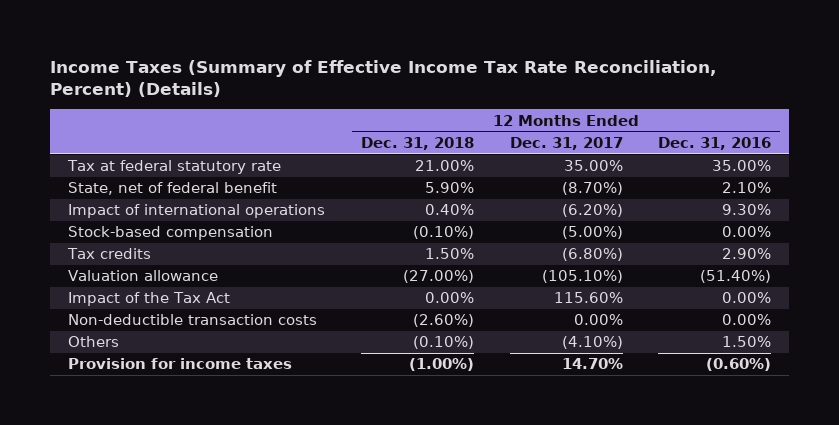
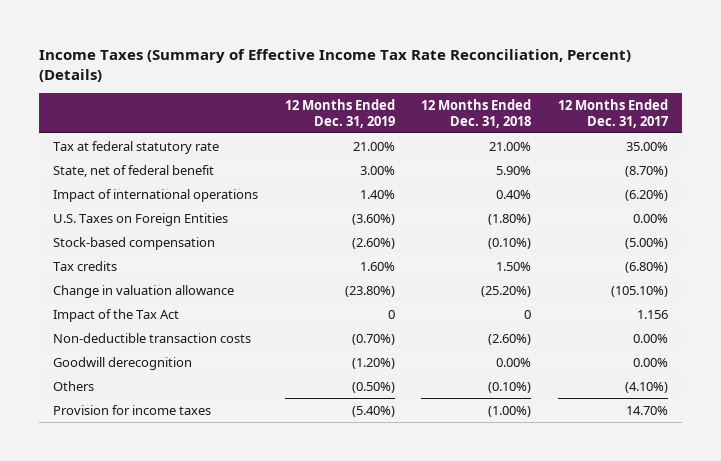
- | 12 Months Ended Dec. 31, 2018 | 12 Months Ended Dec. 31, 2017 | 12 Months Ended Dec. 31, 2016
+ | 12 Months Ended Dec. 31, 2019 | 12 Months Ended Dec. 31, 2018 | 12 Months Ended Dec. 31, 2017
+ U.S. Taxes on Foreign Entities | (3.60%) | (1.80%) | 0.00%
- Valuation allowance | (27.00%) | (105.10%) | (51.40%)
- Impact of the Tax Act | 0.00% | 115.60% | 0.00%
+ Change in valuation allowance | (23.80%) | (25.20%) | (105.10%)
+ Impact of the Tax Act | 0 | 0 | 1.156
+ Goodwill derecognition | (1.20%) | 0.00% | 0.00%

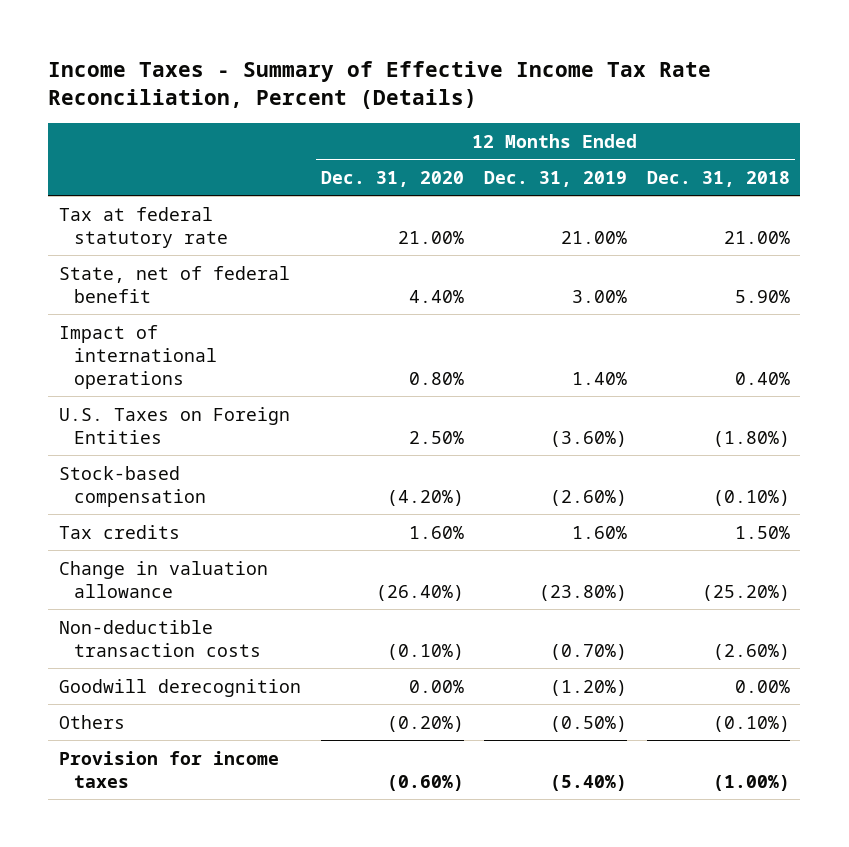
- Income Taxes (Summary of Effective Income Tax Rate Reconciliation, Percent) (Details)
+ Income Taxes - Summary of Effective Income Tax Rate Reconciliation, Percent (Details)
- | 12 Months Ended Dec. 31, 2019 | 12 Months Ended Dec. 31, 2018 | 12 Months Ended Dec. 31, 2017
+ | 12 Months Ended Dec. 31, 2020 | 12 Months Ended Dec. 31, 2019 | 12 Months Ended Dec. 31, 2018
- Impact of the Tax Act | 0 | 0 | 1.156

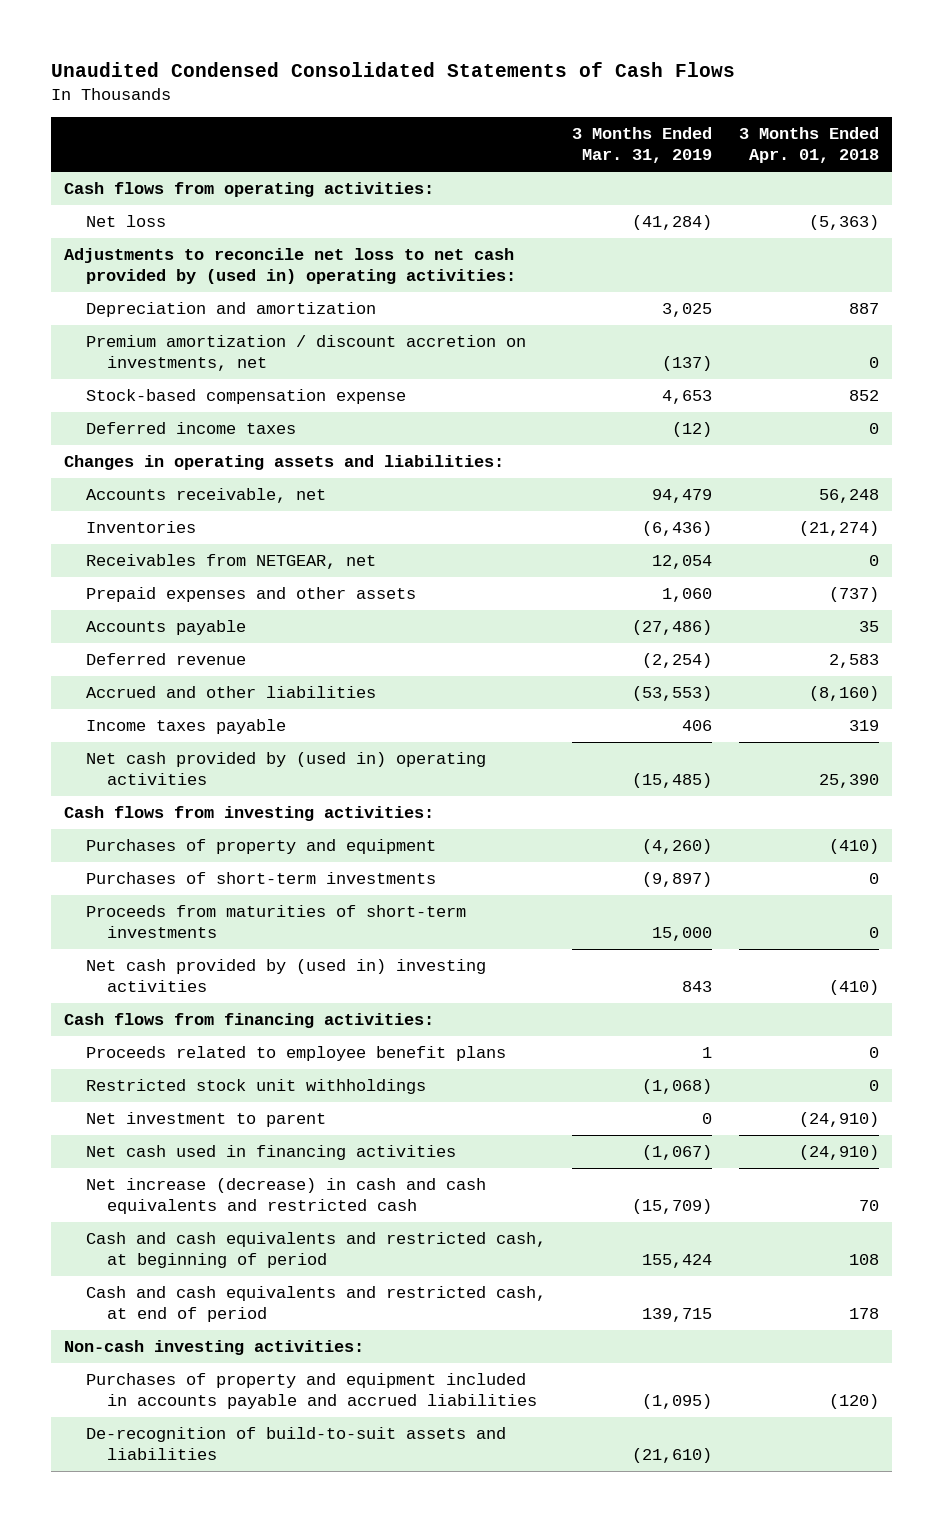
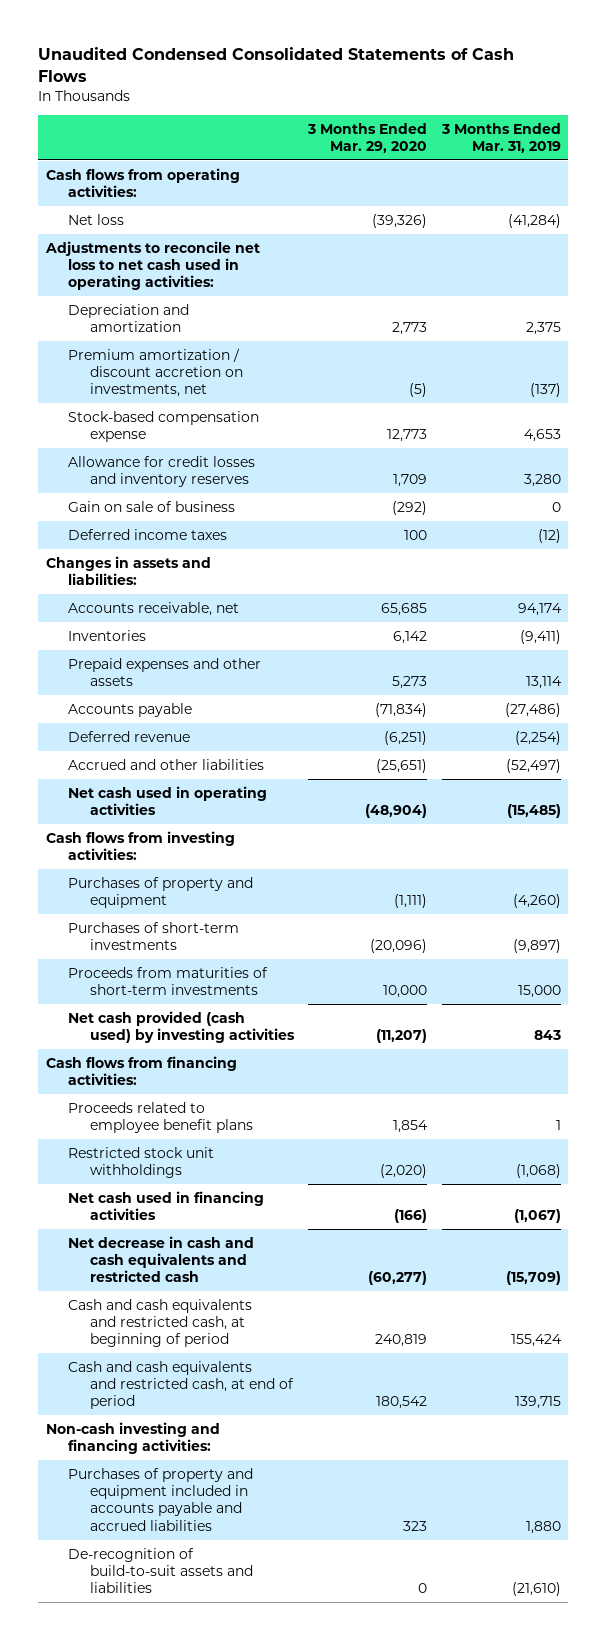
- | 3 Months Ended Mar. 31, 2019 | 3 Months Ended Apr. 01, 2018
+ | 3 Months Ended Mar. 29, 2020 | 3 Months Ended Mar. 31, 2019
- Adjustments to reconcile net loss to net cash provided by (used in) operating activities:
- Depreciation and amortization | 3,025 | 887
+ Adjustments to reconcile net loss to net cash used in operating activities:
+ Depreciation and amortization | 2,773 | 2,375
+ Allowance for credit losses and inventory reserves | 1,709 | 3,280
+ Gain on sale of business | (292) | 0
- Changes in operating assets and liabilities:
- Accounts receivable, net | 94,479 | 56,248
- Inventories | (6,436) | (21,274)
- Receivables from NETGEAR, net | 12,054 | 0
- Prepaid expenses and other assets | 1,060 | (737)
+ Changes in assets and liabilities:
+ Accounts receivable, net | 65,685 | 94,174
+ Inventories | 6,142 | (9,411)
+ Prepaid expenses and other assets | 5,273 | 13,114
- Accrued and other liabilities | (53,553) | (8,160)
- Income taxes payable | 406 | 319
- Net cash provided by (used in) operating activities | (15,485) | 25,390
+ Accrued and other liabilities | (25,651) | (52,497)
+ Net cash used in operating activities | (48,904) | (15,485)
- Net cash provided by (used in) investing activities | 843 | (410)
+ Net cash provided (cash used) by investing activities | (11,207) | 843
- Net investment to parent | 0 | (24,910)
- Net increase (decrease) in cash and cash equivalents and restricted cash | (15,709) | 70
+ Net decrease in cash and cash equivalents and restricted cash | (60,277) | (15,709)
- Non-cash investing activities:
- Purchases of property and equipment included in accounts payable and accrued liabilities | (1,095) | (120)
+ Non-cash investing and financing activities:
+ Purchases of property and equipment included in accounts payable and accrued liabilities | 323 | 1,880

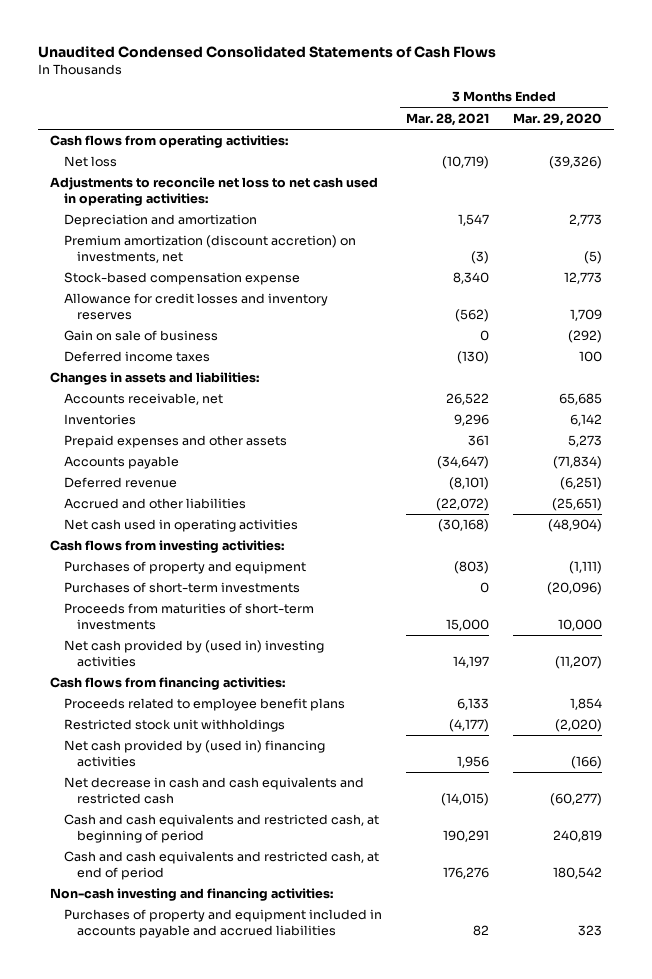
- | 3 Months Ended Mar. 29, 2020 | 3 Months Ended Mar. 31, 2019
+ | 3 Months Ended Mar. 28, 2021 | 3 Months Ended Mar. 29, 2020
- Premium amortization / discount accretion on investments, net | (5) | (137)
+ Premium amortization (discount accretion) on investments, net | (3) | (5)
- Net cash provided (cash used) by investing activities | (11,207) | 843
+ Net cash provided by (used in) investing activities | 14,197 | (11,207)
- Net cash used in financing activities | (166) | (1,067)
+ Net cash provided by (used in) financing activities | 1,956 | (166)
- De-recognition of build-to-suit assets and liabilities | 0 | (21,610)

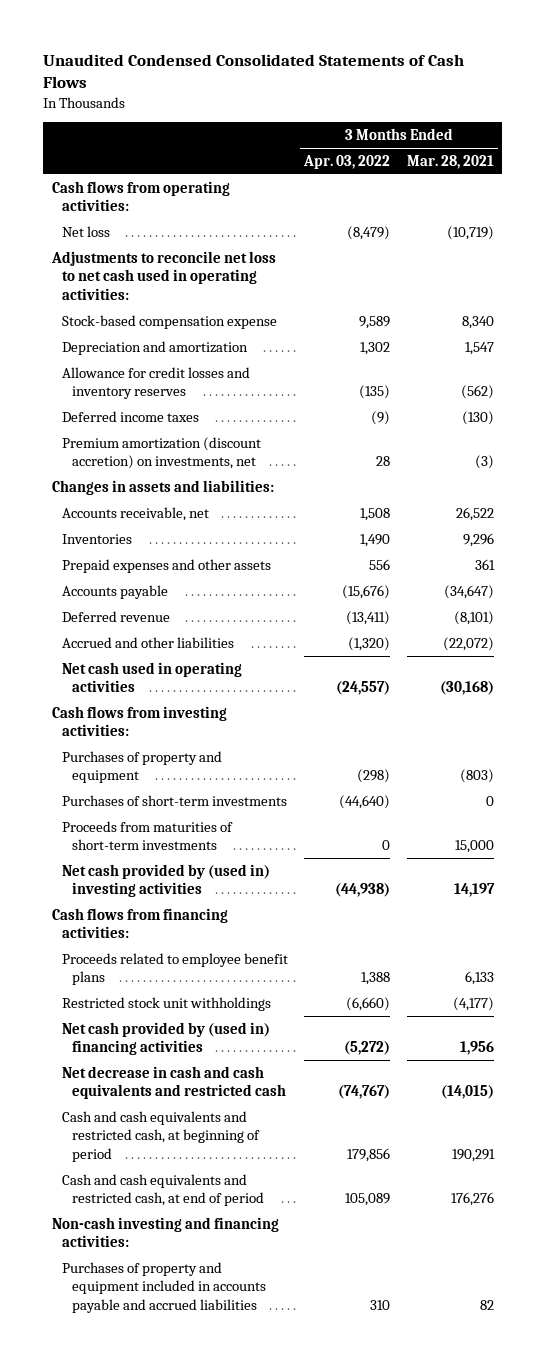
- | 3 Months Ended Mar. 28, 2021 | 3 Months Ended Mar. 29, 2020
+ | 3 Months Ended Apr. 03, 2022 | 3 Months Ended Mar. 28, 2021
moved down: Depreciation and amortization | 1,302 | 1,547
- Gain on sale of business | 0 | (292)
moved down: Premium amortization (discount accretion) on investments, net | 28 | (3)

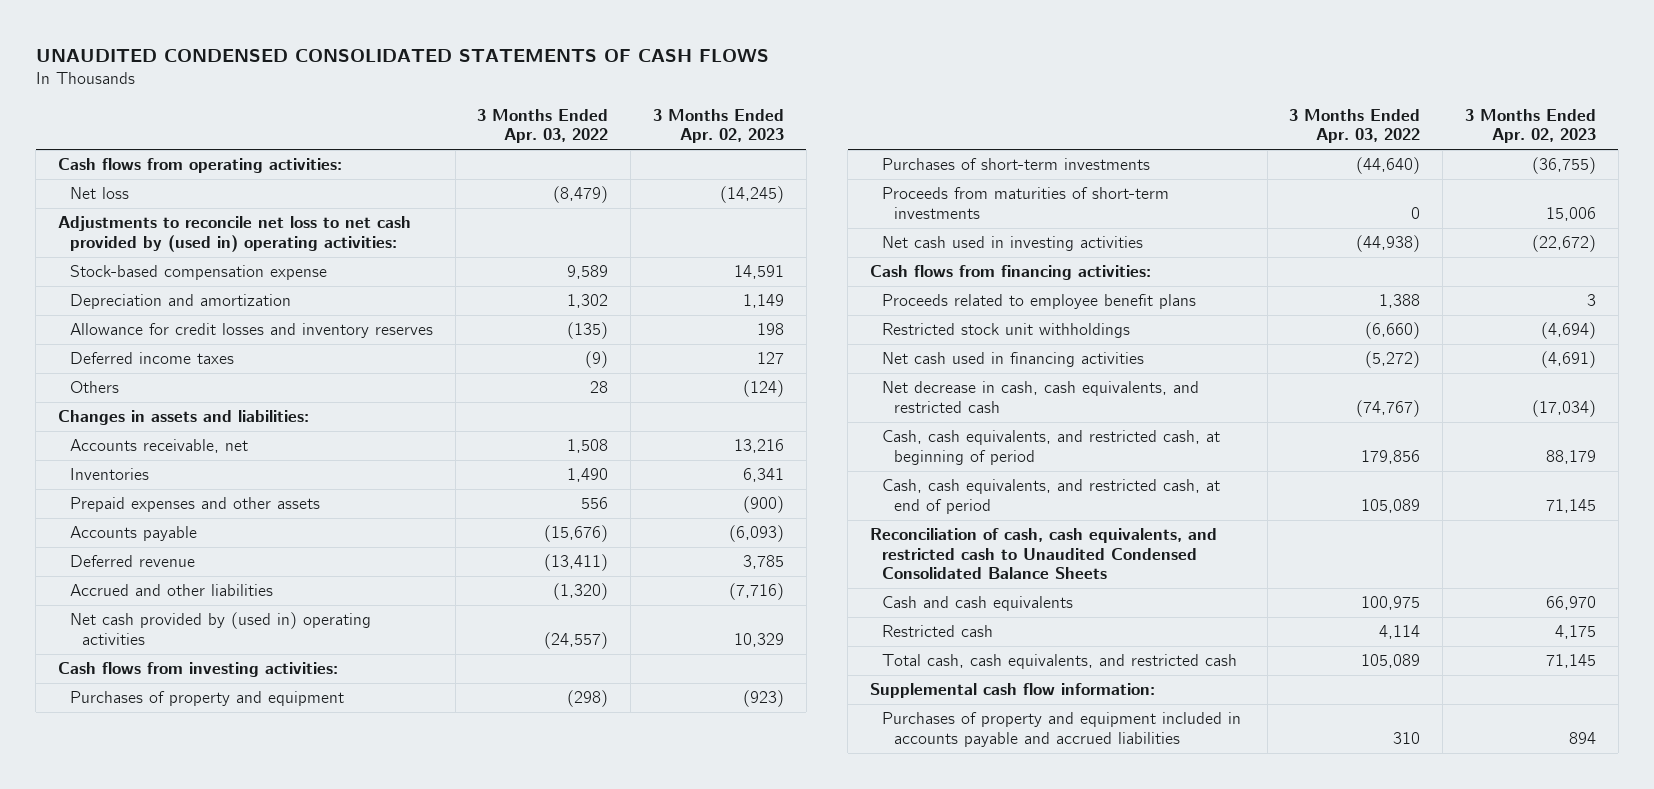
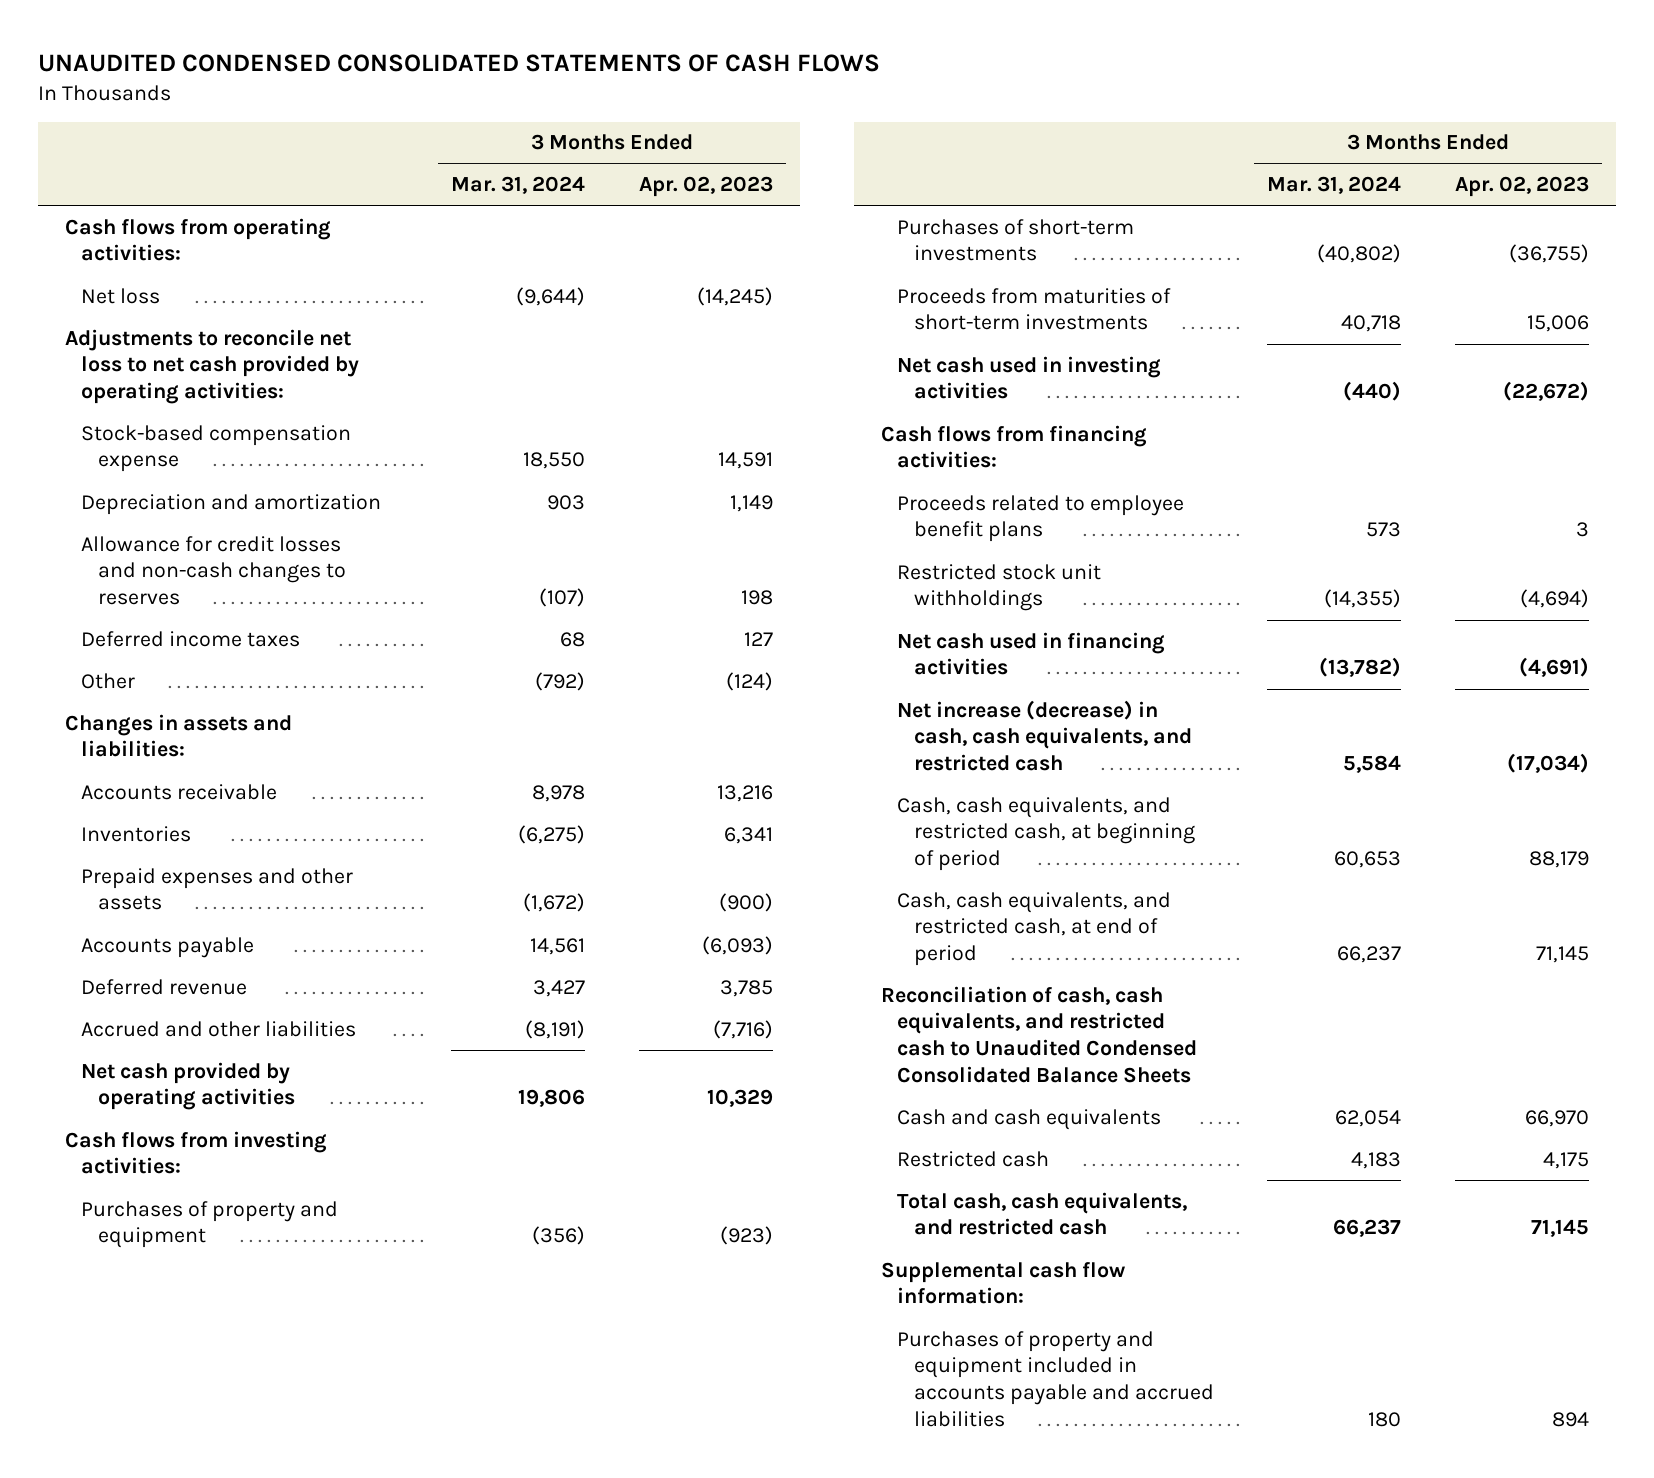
- | 3 Months Ended Apr. 03, 2022 | 3 Months Ended Apr. 02, 2023
+ | 3 Months Ended Mar. 31, 2024 | 3 Months Ended Apr. 02, 2023
- Adjustments to reconcile net loss to net cash provided by (used in) operating activities:
+ Adjustments to reconcile net loss to net cash provided by operating activities:
- Allowance for credit losses and inventory reserves | (135) | 198
+ Allowance for credit losses and non-cash changes to reserves | (107) | 198
- Others | 28 | (124)
+ Other | (792) | (124)
- Accounts receivable, net | 1,508 | 13,216
+ Accounts receivable | 8,978 | 13,216
- Net cash provided by (used in) operating activities | (24,557) | 10,329
+ Net cash provided by operating activities | 19,806 | 10,329
- Net decrease in cash, cash equivalents, and restricted cash | (74,767) | (17,034)
+ Net increase (decrease) in cash, cash equivalents, and restricted cash | 5,584 | (17,034)

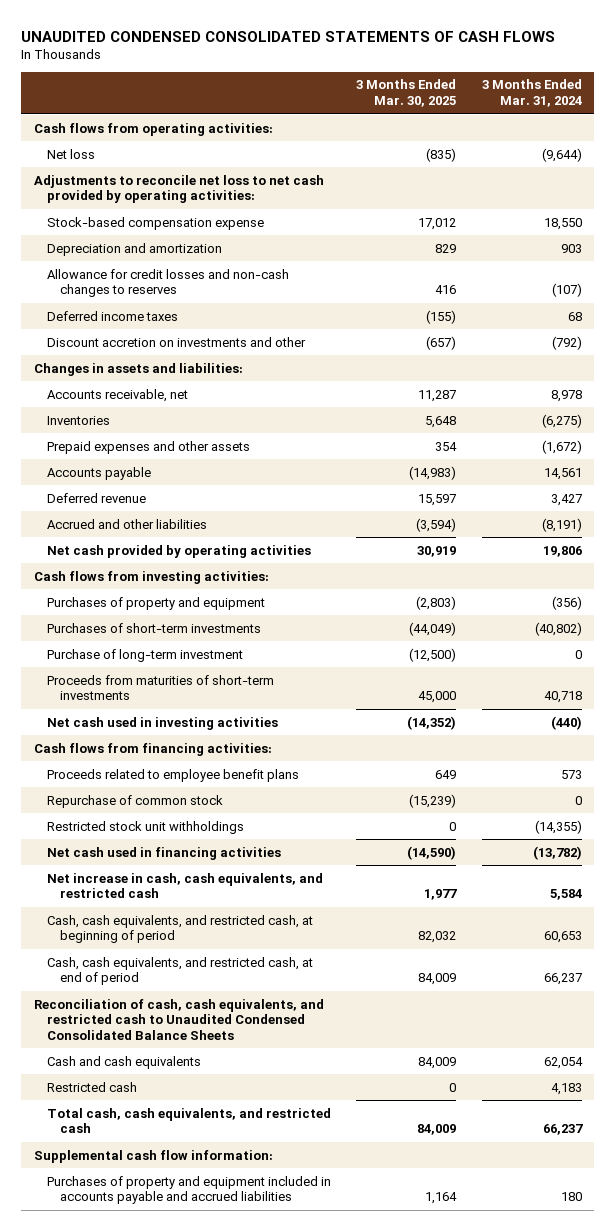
- | 3 Months Ended Mar. 31, 2024 | 3 Months Ended Apr. 02, 2023
+ | 3 Months Ended Mar. 30, 2025 | 3 Months Ended Mar. 31, 2024
- Other | (792) | (124)
+ Discount accretion on investments and other | (657) | (792)
- Accounts receivable | 8,978 | 13,216
+ Accounts receivable, net | 11,287 | 8,978
+ Purchase of long-term investment | (12,500) | 0
+ Repurchase of common stock | (15,239) | 0
- Net increase (decrease) in cash, cash equivalents, and restricted cash | 5,584 | (17,034)
+ Net increase in cash, cash equivalents, and restricted cash | 1,977 | 5,584

